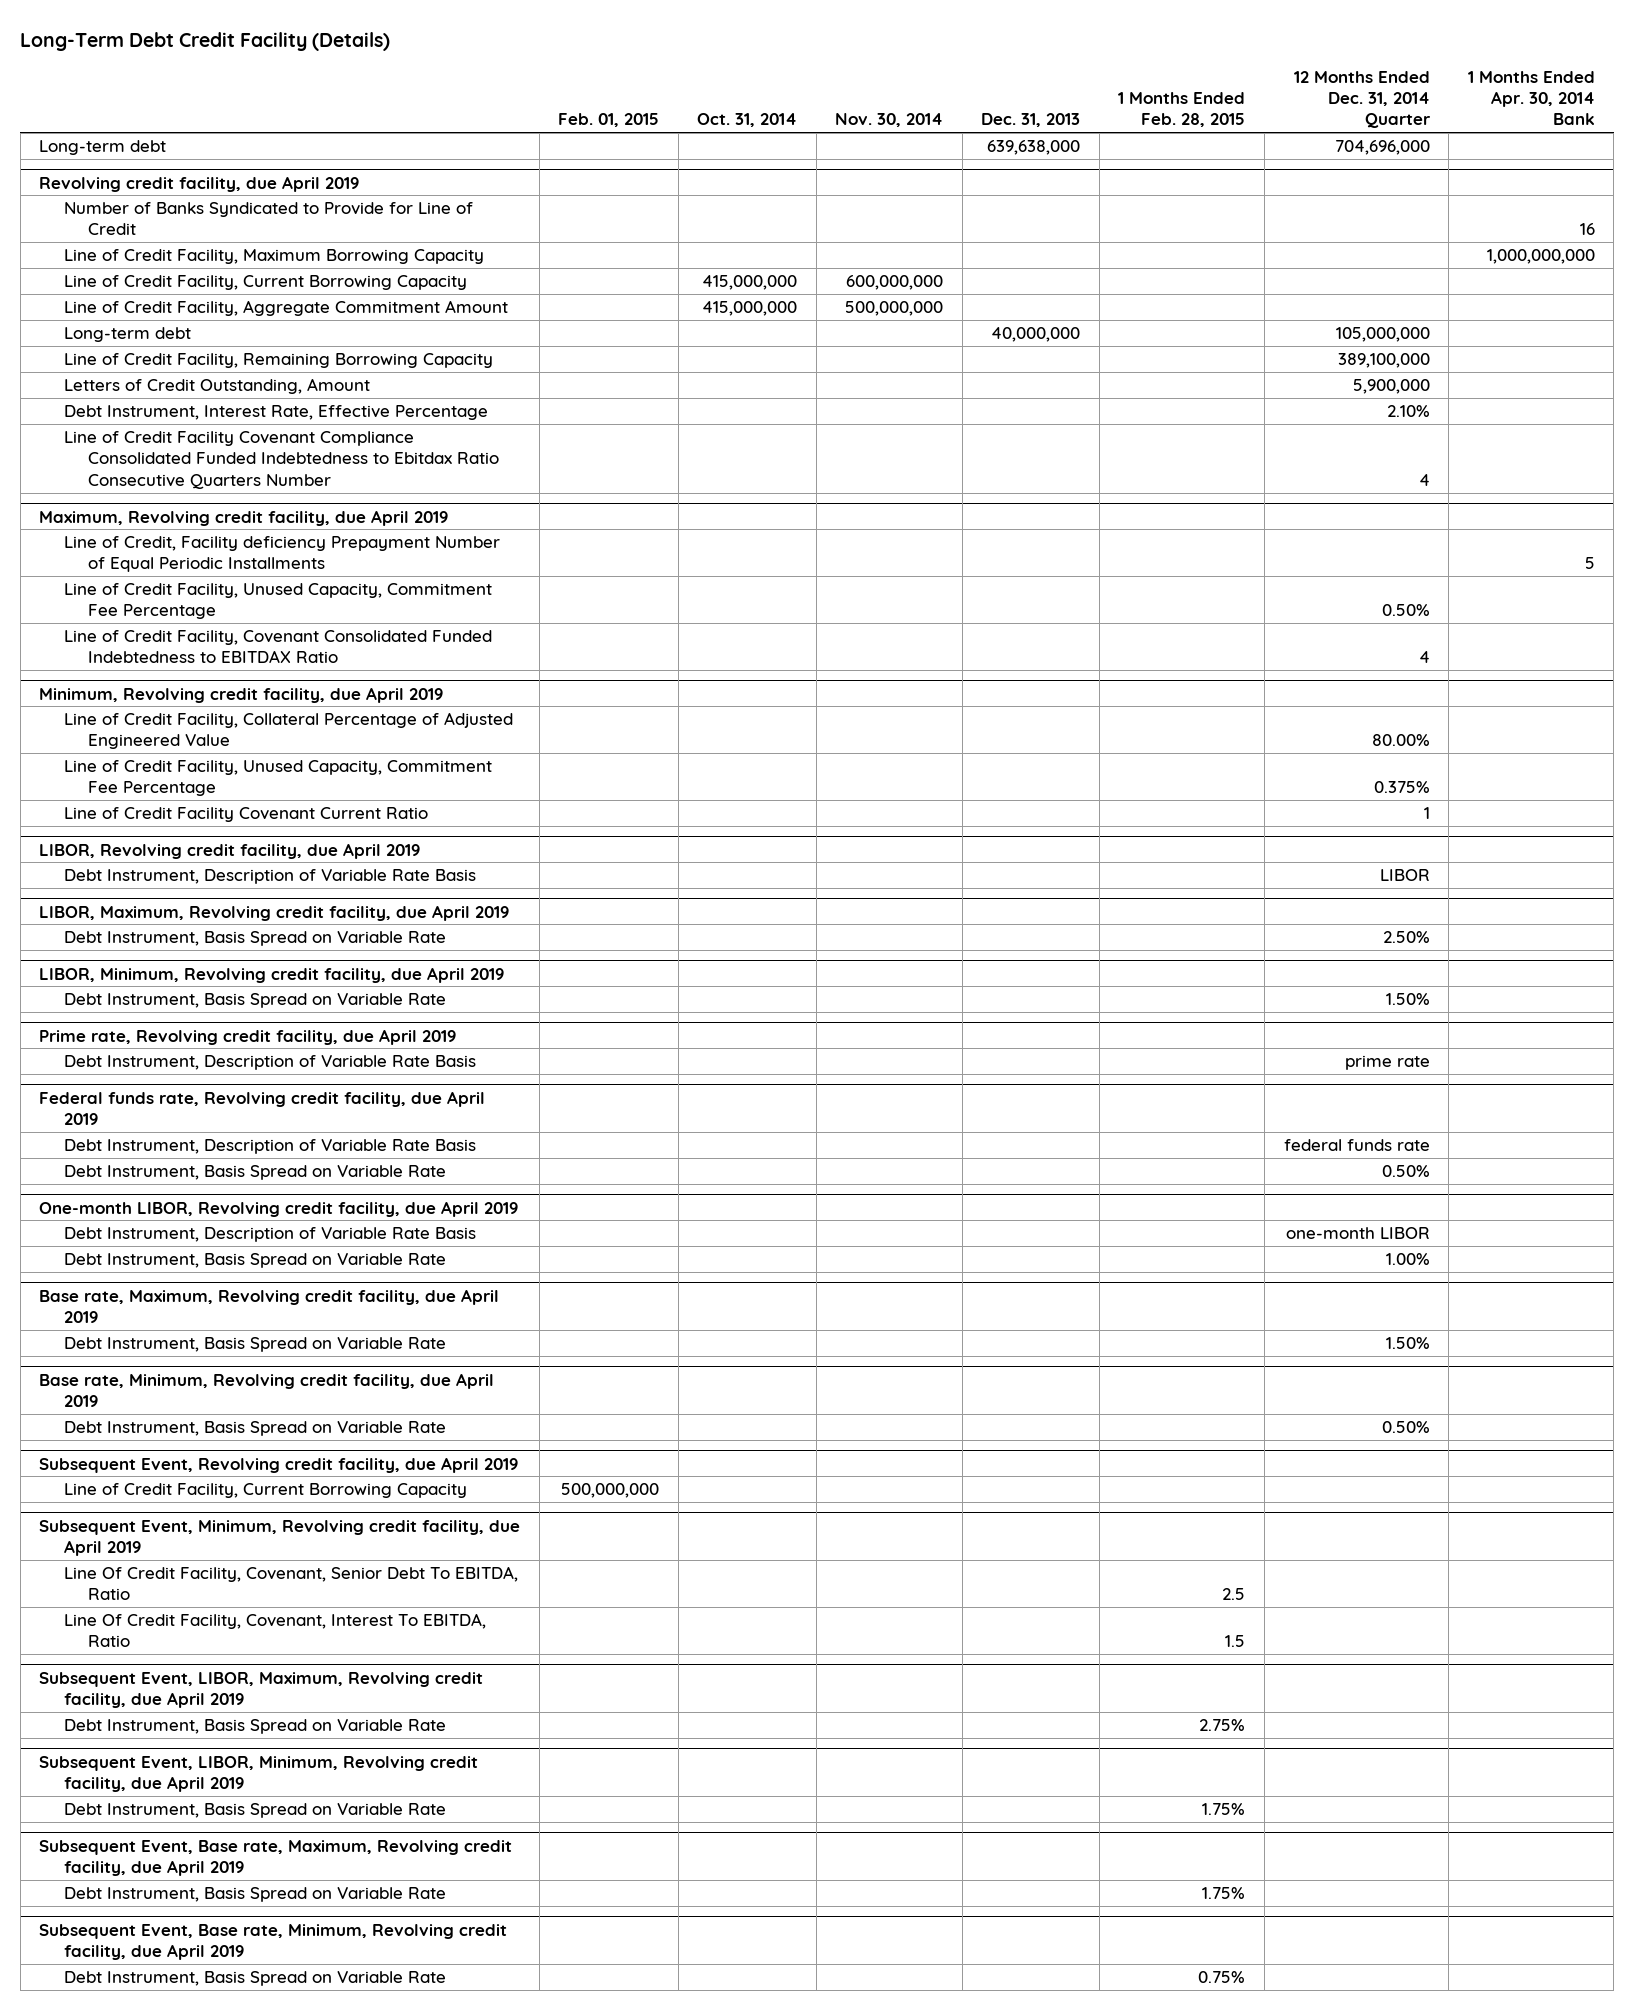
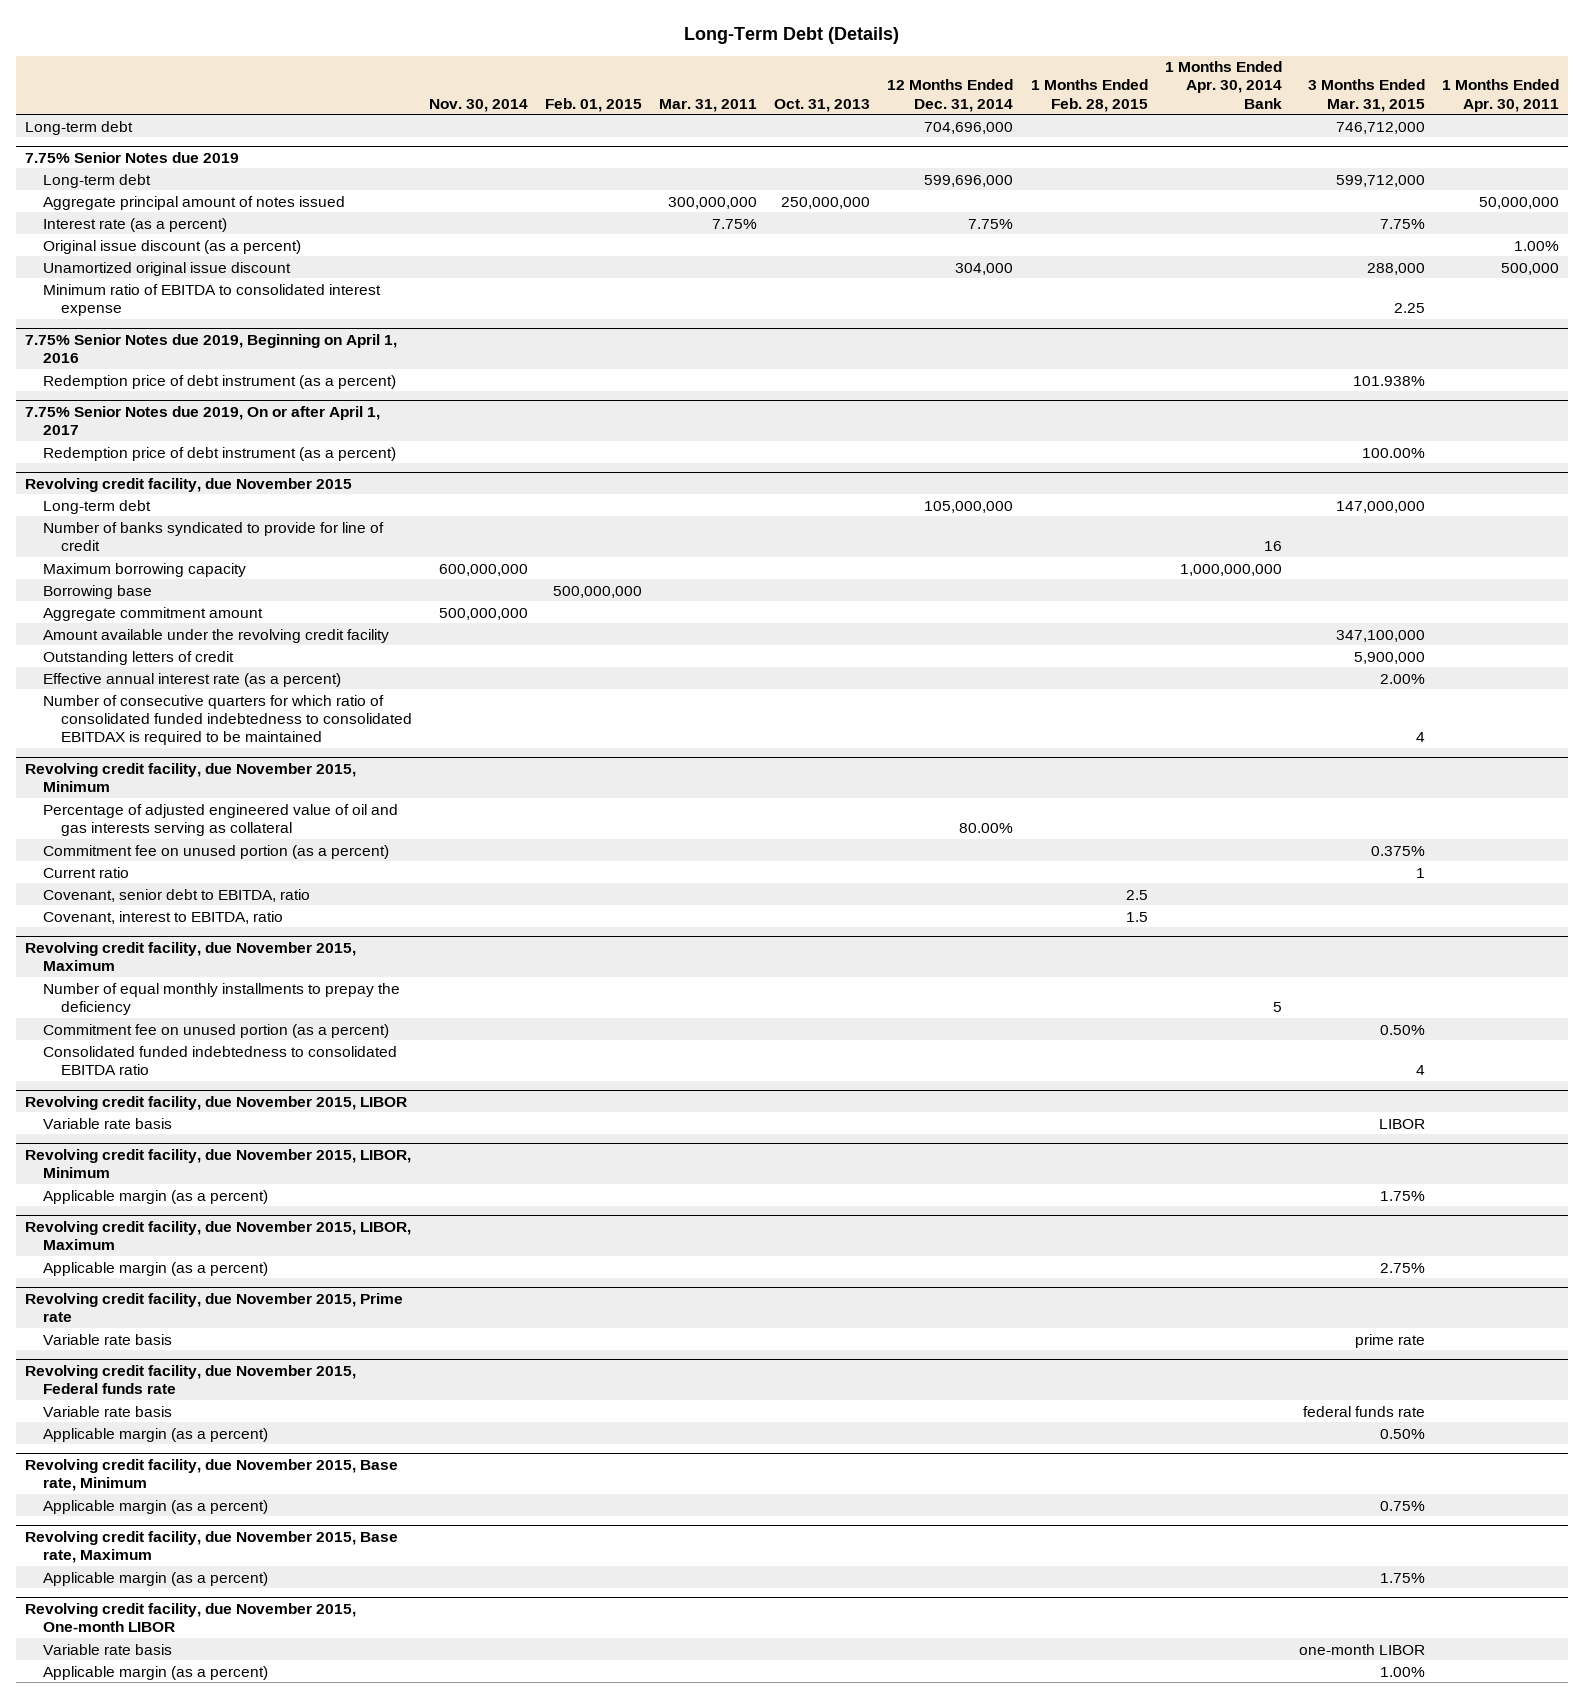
- Long-Term Debt Credit Facility (Details)
+ Long-Term Debt (Details)
- | Feb. 01, 2015 | Oct. 31, 2014 | Nov. 30, 2014 | Dec. 31, 2013 | 1 Months Ended Feb. 28, 2015 | 12 Months Ended Dec. 31, 2014 Quarter | 1 Months Ended Apr. 30, 2014 Bank
+ | Nov. 30, 2014 | Feb. 01, 2015 | Mar. 31, 2011 | Oct. 31, 2013 | 12 Months Ended Dec. 31, 2014 | 1 Months Ended Feb. 28, 2015 | 1 Months Ended Apr. 30, 2014 Bank | 3 Months Ended Mar. 31, 2015 | 1 Months Ended Apr. 30, 2011
- Revolving credit facility, due April 2019
- Number of Banks Syndicated to Provide for Line of Credit | | | | | | | 16
- Line of Credit Facility, Maximum Borrowing Capacity | | | | | | | 1,000,000,000
- Line of Credit Facility, Current Borrowing Capacity | | 415,000,000 | 600,000,000 | | | |
- Line of Credit Facility, Aggregate Commitment Amount | | 415,000,000 | 500,000,000 | | | |
+ 7.75% Senior Notes due 2019
+ Long-term debt | | | | | 599,696,000 | | | 599,712,000 |
+ Aggregate principal amount of notes issued | | | 300,000,000 | 250,000,000 | | | | | 50,000,000
+ Interest rate (as a percent) | | | 7.75% | | 7.75% | | | 7.75% |
+ Original issue discount (as a percent) | | | | | | | | | 1.00%
+ Unamortized original issue discount | | | | | 304,000 | | | 288,000 | 500,000
+ Minimum ratio of EBITDA to consolidated interest expense | | | | | | | | 2.25 |
+ 7.75% Senior Notes due 2019, Beginning on April 1, 2016
+ Redemption price of debt instrument (as a percent) | | | | | | | | 101.938% |
+ 7.75% Senior Notes due 2019, On or after April 1, 2017
+ Redemption price of debt instrument (as a percent) | | | | | | | | 100.00% |
+ Revolving credit facility, due November 2015
- Line of Credit Facility, Remaining Borrowing Capacity | | | | | | 389,100,000 |
- Letters of Credit Outstanding, Amount | | | | | | 5,900,000 |
- Debt Instrument, Interest Rate, Effective Percentage | | | | | | 2.10% |
- Line of Credit Facility Covenant Compliance Consolidated Funded Indebtedness to Ebitdax Ratio Consecutive Quarters Number | | | | | | 4 |
- Maximum, Revolving credit facility, due April 2019
- Line of Credit, Facility deficiency Prepayment Number of Equal Periodic Installments | | | | | | | 5
- Line of Credit Facility, Unused Capacity, Commitment Fee Percentage | | | | | | 0.50% |
- Line of Credit Facility, Covenant Consolidated Funded Indebtedness to EBITDAX Ratio | | | | | | 4 |
- Minimum, Revolving credit facility, due April 2019
- Line of Credit Facility, Collateral Percentage of Adjusted Engineered Value | | | | | | 80.00% |
- Line of Credit Facility, Unused Capacity, Commitment Fee Percentage | | | | | | 0.375% |
- Line of Credit Facility Covenant Current Ratio | | | | | | 1 |
- LIBOR, Revolving credit facility, due April 2019
- Debt Instrument, Description of Variable Rate Basis | | | | | | LIBOR |
- LIBOR, Maximum, Revolving credit facility, due April 2019
- Debt Instrument, Basis Spread on Variable Rate | | | | | | 2.50% |
- LIBOR, Minimum, Revolving credit facility, due April 2019
- Debt Instrument, Basis Spread on Variable Rate | | | | | | 1.50% |
- Prime rate, Revolving credit facility, due April 2019
- Debt Instrument, Description of Variable Rate Basis | | | | | | prime rate |
- Federal funds rate, Revolving credit facility, due April 2019
- Debt Instrument, Description of Variable Rate Basis | | | | | | federal funds rate |
- Debt Instrument, Basis Spread on Variable Rate | | | | | | 0.50% |
- One-month LIBOR, Revolving credit facility, due April 2019
- Debt Instrument, Description of Variable Rate Basis | | | | | | one-month LIBOR |
- Debt Instrument, Basis Spread on Variable Rate | | | | | | 1.00% |
- Base rate, Maximum, Revolving credit facility, due April 2019
- Debt Instrument, Basis Spread on Variable Rate | | | | | | 1.50% |
- Base rate, Minimum, Revolving credit facility, due April 2019
- Debt Instrument, Basis Spread on Variable Rate | | | | | | 0.50% |
- Subsequent Event, Revolving credit facility, due April 2019
- Line of Credit Facility, Current Borrowing Capacity | 500,000,000 | | | | | |
- Subsequent Event, Minimum, Revolving credit facility, due April 2019
- Line Of Credit Facility, Covenant, Senior Debt To EBITDA, Ratio | | | | | 2.5 | |
- Line Of Credit Facility, Covenant, Interest To EBITDA, Ratio | | | | | 1.5 | |
- Subsequent Event, LIBOR, Maximum, Revolving credit facility, due April 2019
- Debt Instrument, Basis Spread on Variable Rate | | | | | 2.75% | |
- Subsequent Event, LIBOR, Minimum, Revolving credit facility, due April 2019
- Debt Instrument, Basis Spread on Variable Rate | | | | | 1.75% | |
- Subsequent Event, Base rate, Maximum, Revolving credit facility, due April 2019
- Debt Instrument, Basis Spread on Variable Rate | | | | | 1.75% | |
- Subsequent Event, Base rate, Minimum, Revolving credit facility, due April 2019
- Debt Instrument, Basis Spread on Variable Rate | | | | | 0.75% | |
+ Number of banks syndicated to provide for line of credit | | | | | | | 16 | |
+ Maximum borrowing capacity | 600,000,000 | | | | | | 1,000,000,000 | |
+ Borrowing base | | 500,000,000 | | | | | | |
+ Aggregate commitment amount | 500,000,000 | | | | | | | |
+ Amount available under the revolving credit facility | | | | | | | | 347,100,000 |
+ Outstanding letters of credit | | | | | | | | 5,900,000 |
+ Effective annual interest rate (as a percent) | | | | | | | | 2.00% |
+ Number of consecutive quarters for which ratio of consolidated funded indebtedness to consolidated EBITDAX is required to be maintained | | | | | | | | 4 |
+ Revolving credit facility, due November 2015, Minimum
+ Percentage of adjusted engineered value of oil and gas interests serving as collateral | | | | | 80.00% | | | |
+ Commitment fee on unused portion (as a percent) | | | | | | | | 0.375% |
+ Current ratio | | | | | | | | 1 |
+ Covenant, senior debt to EBITDA, ratio | | | | | | 2.5 | | |
+ Covenant, interest to EBITDA, ratio | | | | | | 1.5 | | |
+ Revolving credit facility, due November 2015, Maximum
+ Number of equal monthly installments to prepay the deficiency | | | | | | | 5 | |
+ Commitment fee on unused portion (as a percent) | | | | | | | | 0.50% |
+ Consolidated funded indebtedness to consolidated EBITDA ratio | | | | | | | | 4 |
+ Revolving credit facility, due November 2015, LIBOR
+ Variable rate basis | | | | | | | | LIBOR |
+ Revolving credit facility, due November 2015, LIBOR, Minimum
+ Applicable margin (as a percent) | | | | | | | | 1.75% |
+ Revolving credit facility, due November 2015, LIBOR, Maximum
+ Applicable margin (as a percent) | | | | | | | | 2.75% |
+ Revolving credit facility, due November 2015, Prime rate
+ Variable rate basis | | | | | | | | prime rate |
+ Revolving credit facility, due November 2015, Federal funds rate
+ Variable rate basis | | | | | | | | federal funds rate |
+ Applicable margin (as a percent) | | | | | | | | 0.50% |
+ Revolving credit facility, due November 2015, Base rate, Minimum
+ Applicable margin (as a percent) | | | | | | | | 0.75% |
+ Revolving credit facility, due November 2015, Base rate, Maximum
+ Applicable margin (as a percent) | | | | | | | | 1.75% |
+ Revolving credit facility, due November 2015, One-month LIBOR
+ Variable rate basis | | | | | | | | one-month LIBOR |
+ Applicable margin (as a percent) | | | | | | | | 1.00% |

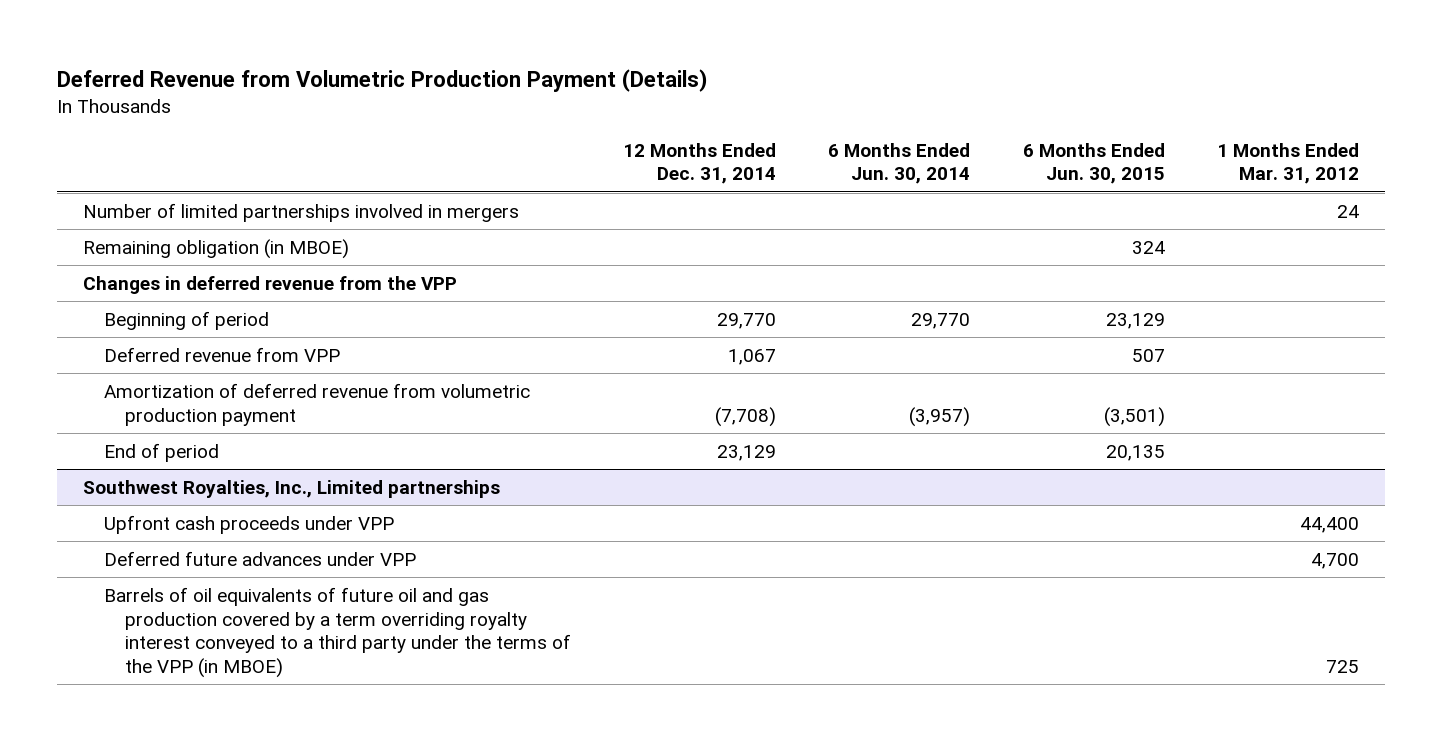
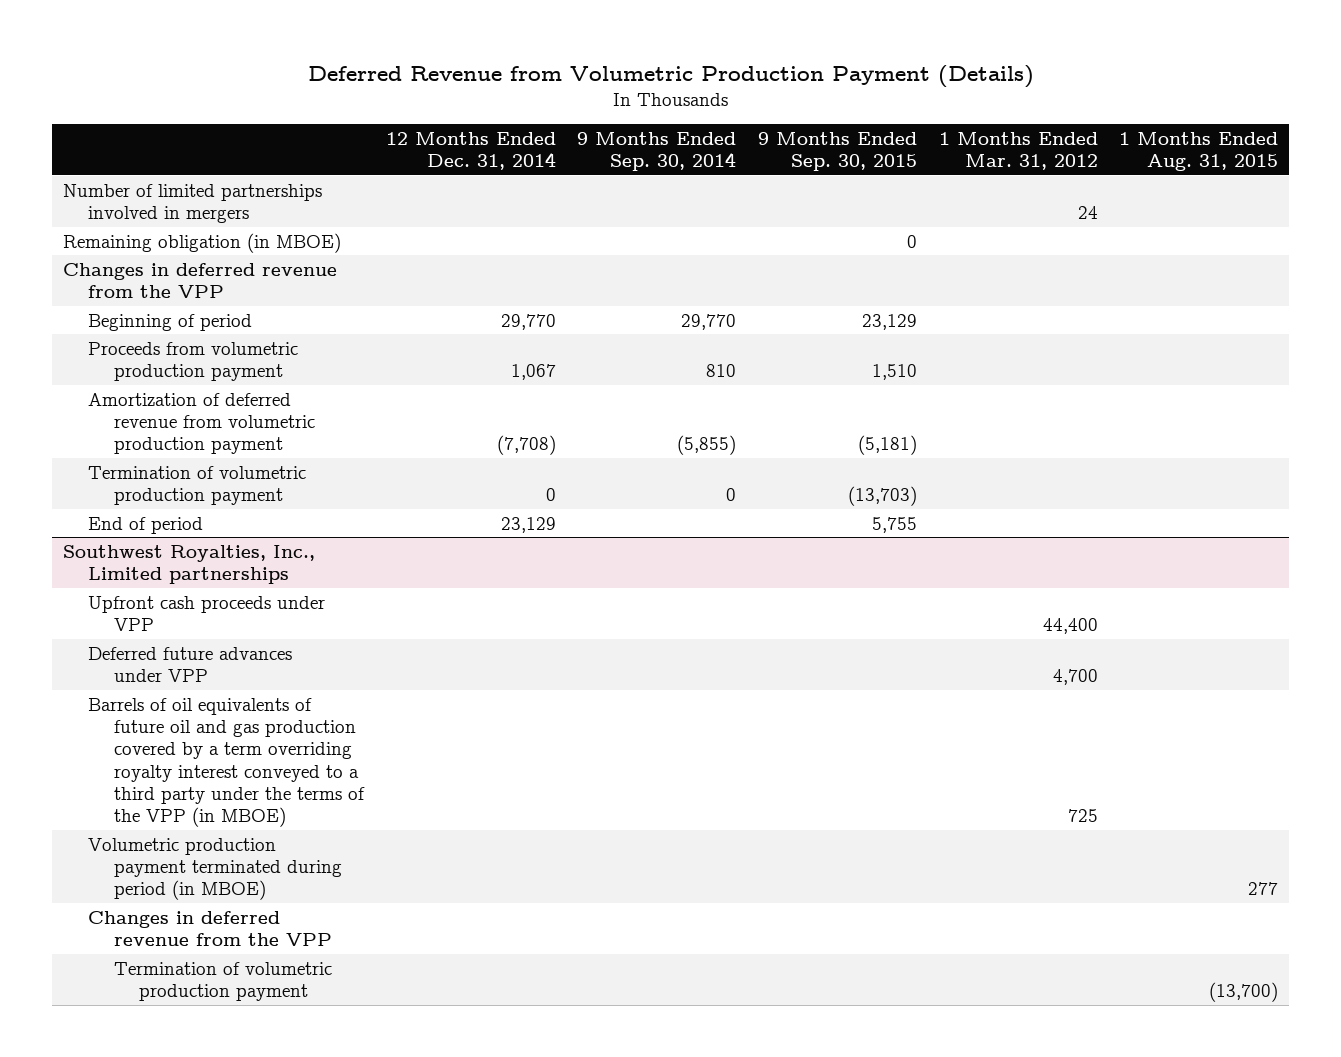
- | 12 Months Ended Dec. 31, 2014 | 6 Months Ended Jun. 30, 2014 | 6 Months Ended Jun. 30, 2015 | 1 Months Ended Mar. 31, 2012
+ | 12 Months Ended Dec. 31, 2014 | 9 Months Ended Sep. 30, 2014 | 9 Months Ended Sep. 30, 2015 | 1 Months Ended Mar. 31, 2012 | 1 Months Ended Aug. 31, 2015
- Deferred revenue from VPP | 1,067 | | 507 |
+ Proceeds from volumetric production payment | 1,067 | 810 | 1,510 | |
+ Termination of volumetric production payment | 0 | 0 | (13,703) | |
@ Southwest Royalties, Inc., Limited partnerships
+ Volumetric production payment terminated during period (in MBOE) | | | | | 277
+ Changes in deferred revenue from the VPP
+ Termination of volumetric production payment | | | | | (13,700)

